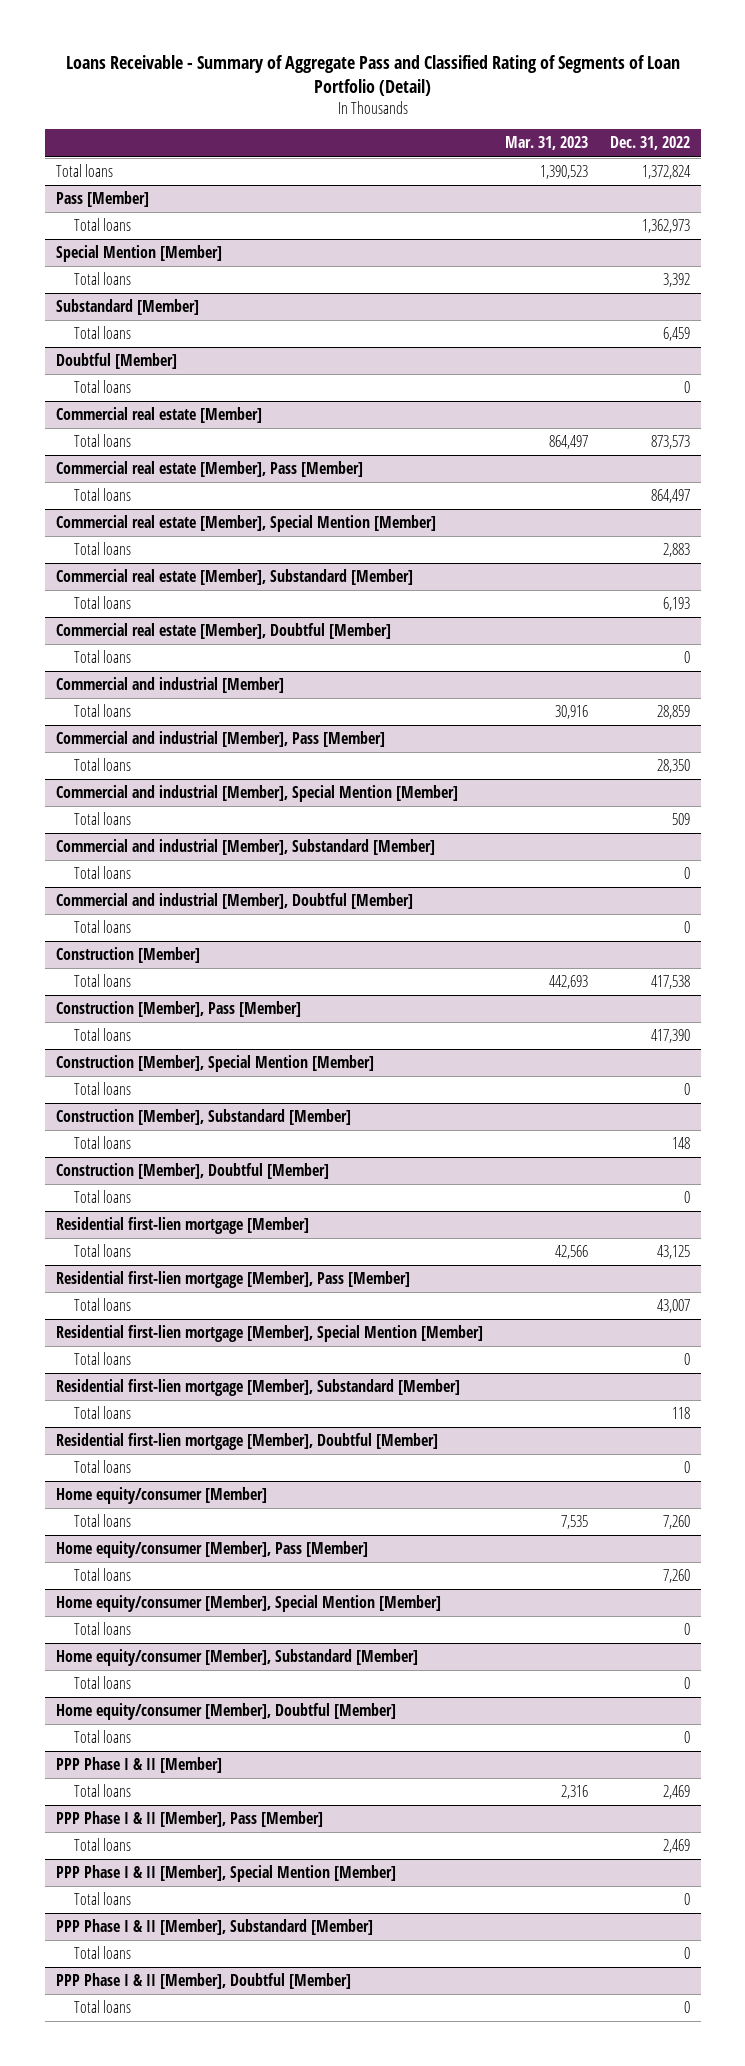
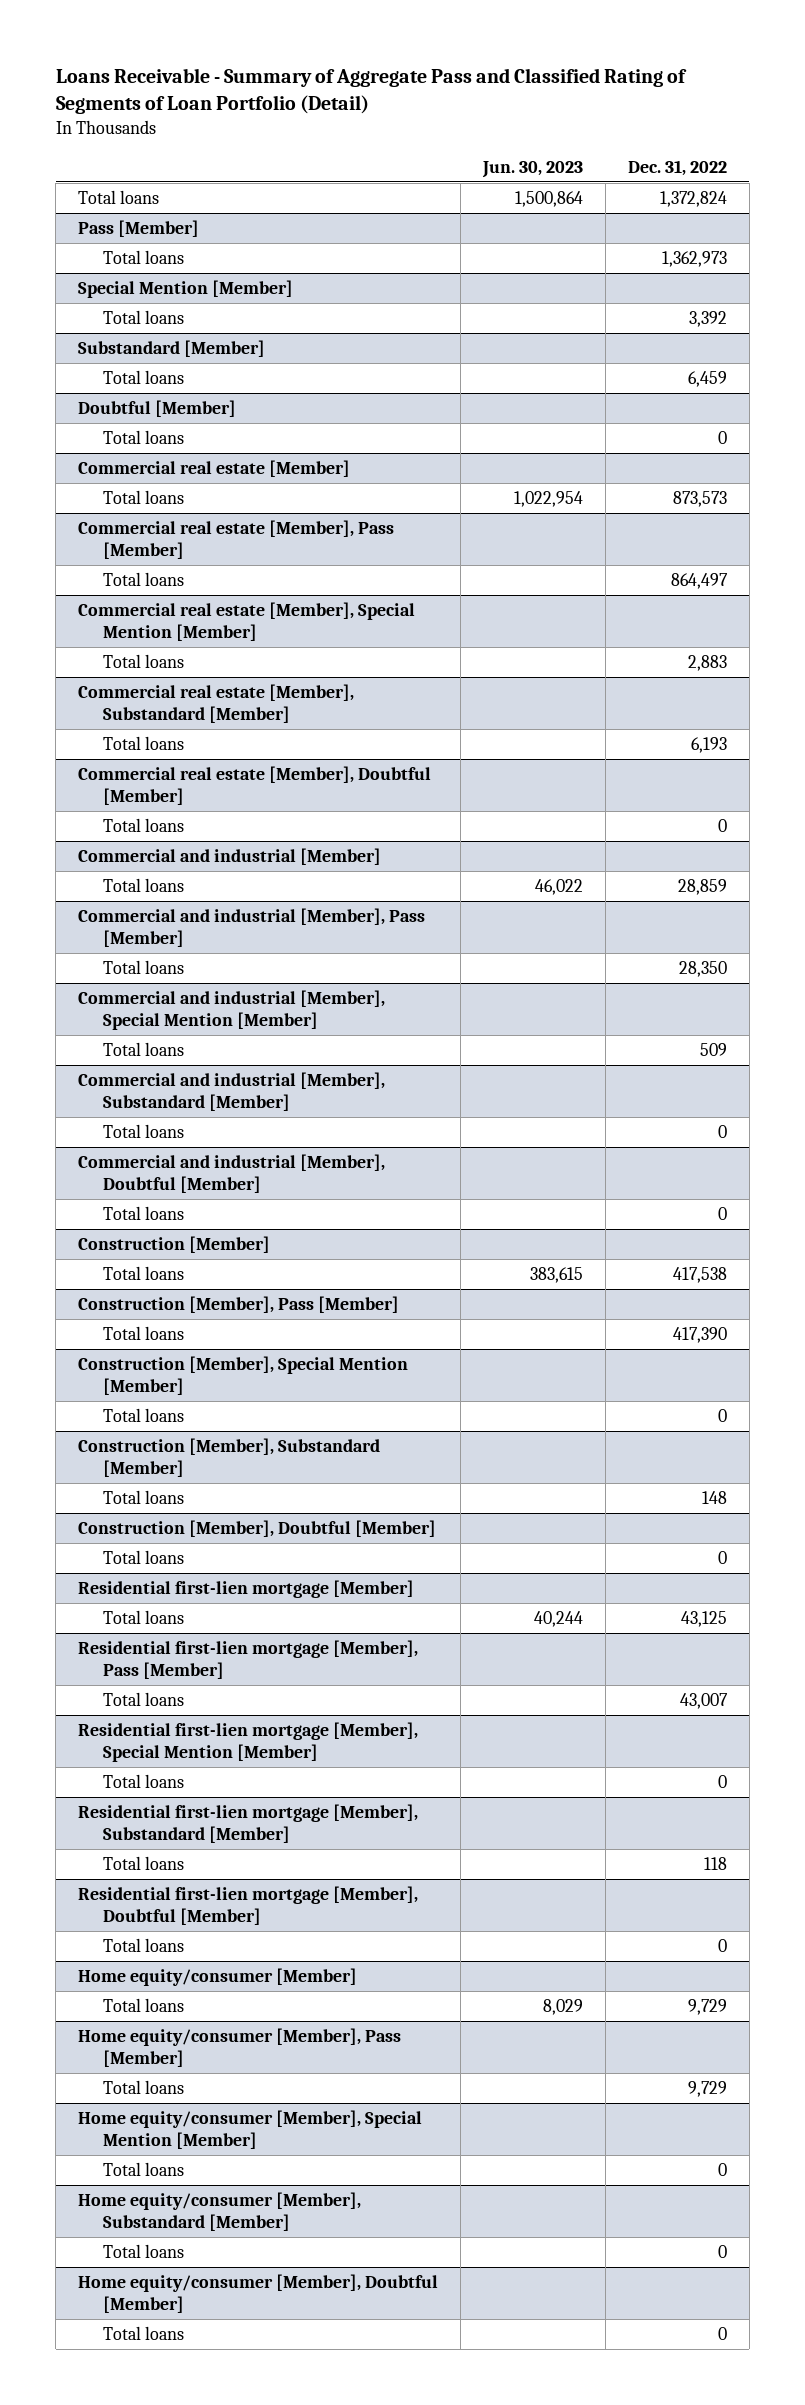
- | Mar. 31, 2023 | Dec. 31, 2022
+ | Jun. 30, 2023 | Dec. 31, 2022
@ Home equity/consumer [Member]
- Total loans | 7,535 | 7,260
+ Total loans | 8,029 | 9,729
@ Home equity/consumer [Member], Pass [Member]
- Total loans | | 7,260
+ Total loans | | 9,729
- PPP Phase I & II [Member]
- Total loans | 2,316 | 2,469
- PPP Phase I & II [Member], Pass [Member]
- Total loans | | 2,469
- PPP Phase I & II [Member], Special Mention [Member]
- Total loans | | 0
- PPP Phase I & II [Member], Substandard [Member]
- Total loans | | 0
- PPP Phase I & II [Member], Doubtful [Member]
- Total loans | | 0

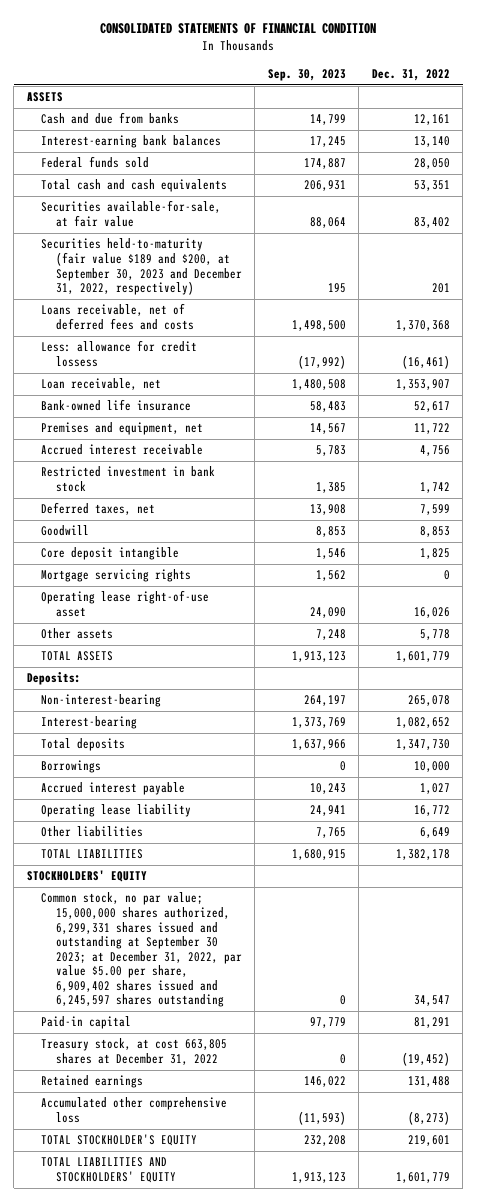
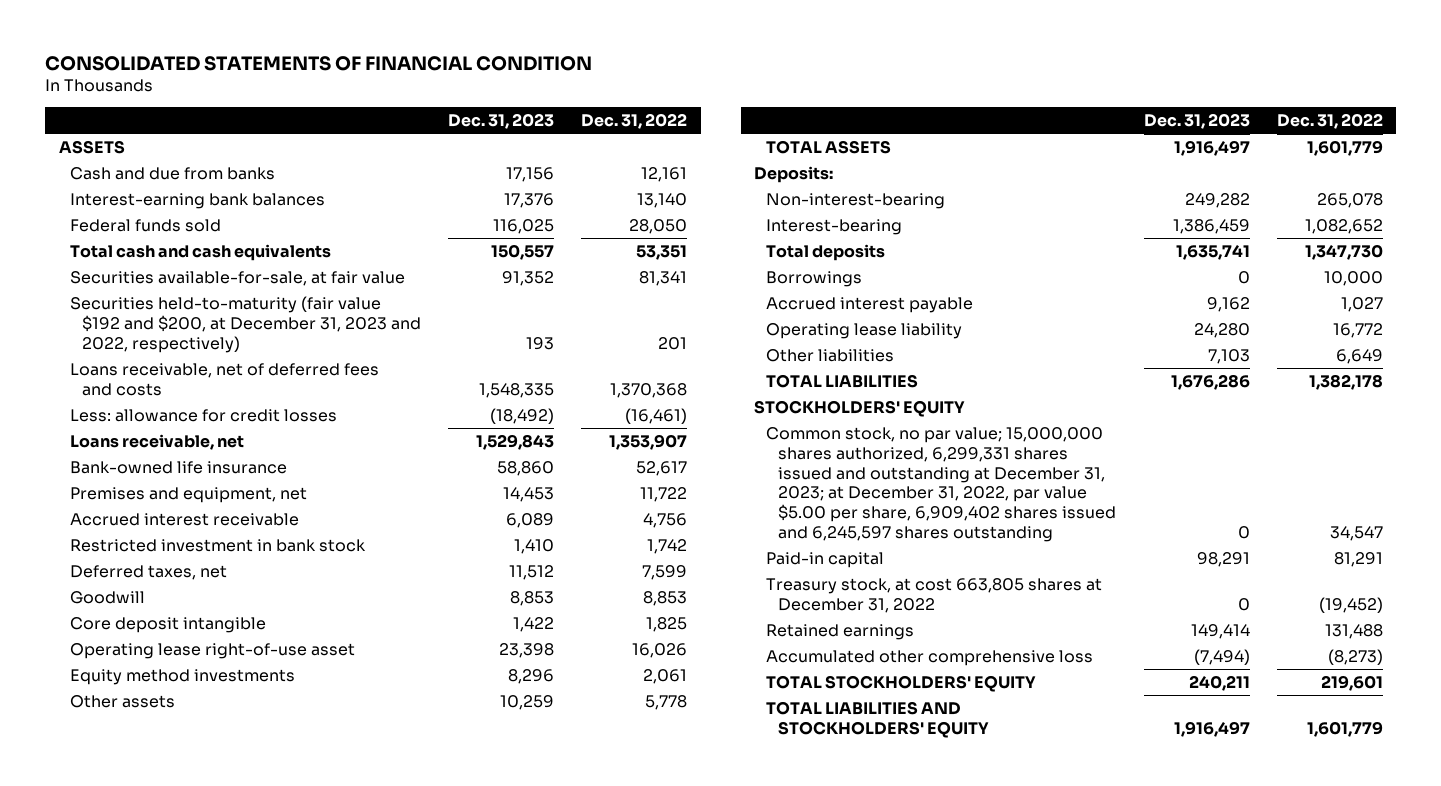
- | Sep. 30, 2023 | Dec. 31, 2022
+ | Dec. 31, 2023 | Dec. 31, 2022
- Securities available-for-sale, at fair value | 88,064 | 83,402
- Securities held-to-maturity (fair value $189 and $200, at September 30, 2023 and December 31, 2022, respectively) | 195 | 201
+ Securities available-for-sale, at fair value | 91,352 | 81,341
+ Securities held-to-maturity (fair value $192 and $200, at December 31, 2023 and 2022, respectively) | 193 | 201
- Less: allowance for credit lossess | (17,992) | (16,461)
- Loan receivable, net | 1,480,508 | 1,353,907
+ Less: allowance for credit losses | (18,492) | (16,461)
+ Loans receivable, net | 1,529,843 | 1,353,907
- Mortgage servicing rights | 1,562 | 0
+ Equity method investments | 8,296 | 2,061
- Common stock, no par value; 15,000,000 shares authorized, 6,299,331 shares issued and outstanding at September 30 2023; at December 31, 2022, par value $5.00 per share, 6,909,402 shares issued and 6,245,597 shares outstanding | 0 | 34,547
+ Common stock, no par value; 15,000,000 shares authorized, 6,299,331 shares issued and outstanding at December 31, 2023; at December 31, 2022, par value $5.00 per share, 6,909,402 shares issued and 6,245,597 shares outstanding | 0 | 34,547
- TOTAL STOCKHOLDER'S EQUITY | 232,208 | 219,601
+ TOTAL STOCKHOLDERS' EQUITY | 240,211 | 219,601

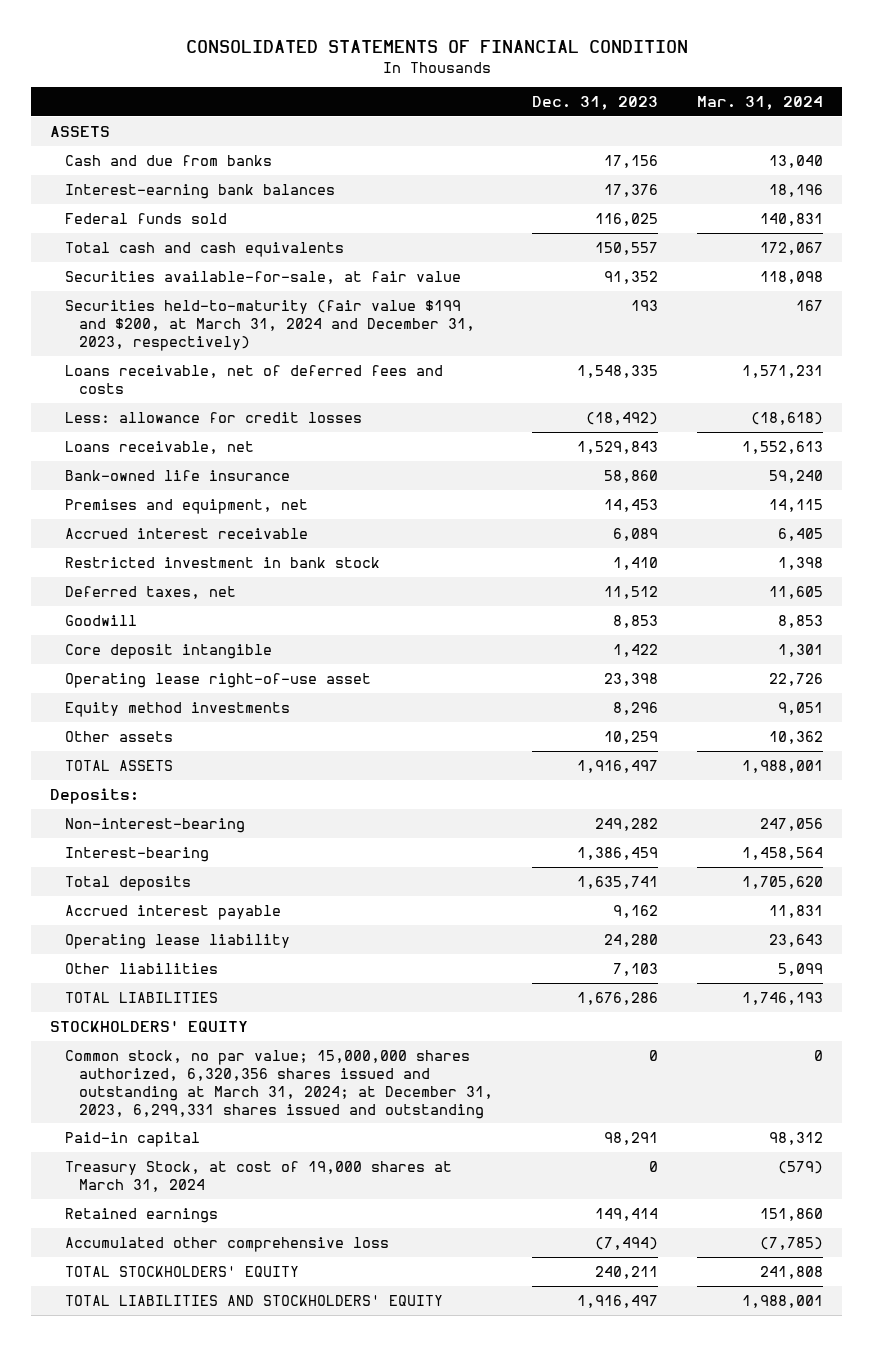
- | Dec. 31, 2023 | Dec. 31, 2022
+ | Dec. 31, 2023 | Mar. 31, 2024
- Securities held-to-maturity (fair value $192 and $200, at December 31, 2023 and 2022, respectively) | 193 | 201
+ Securities held-to-maturity (fair value $199 and $200, at March 31, 2024 and December 31, 2023, respectively) | 193 | 167
- Borrowings | 0 | 10,000
- Common stock, no par value; 15,000,000 shares authorized, 6,299,331 shares issued and outstanding at December 31, 2023; at December 31, 2022, par value $5.00 per share, 6,909,402 shares issued and 6,245,597 shares outstanding | 0 | 34,547
+ Common stock, no par value; 15,000,000 shares authorized, 6,320,356 shares issued and outstanding at March 31, 2024; at December 31, 2023, 6,299,331 shares issued and outstanding | 0 | 0
- Treasury stock, at cost 663,805 shares at December 31, 2022 | 0 | (19,452)
+ Treasury Stock, at cost of 19,000 shares at March 31, 2024 | 0 | (579)

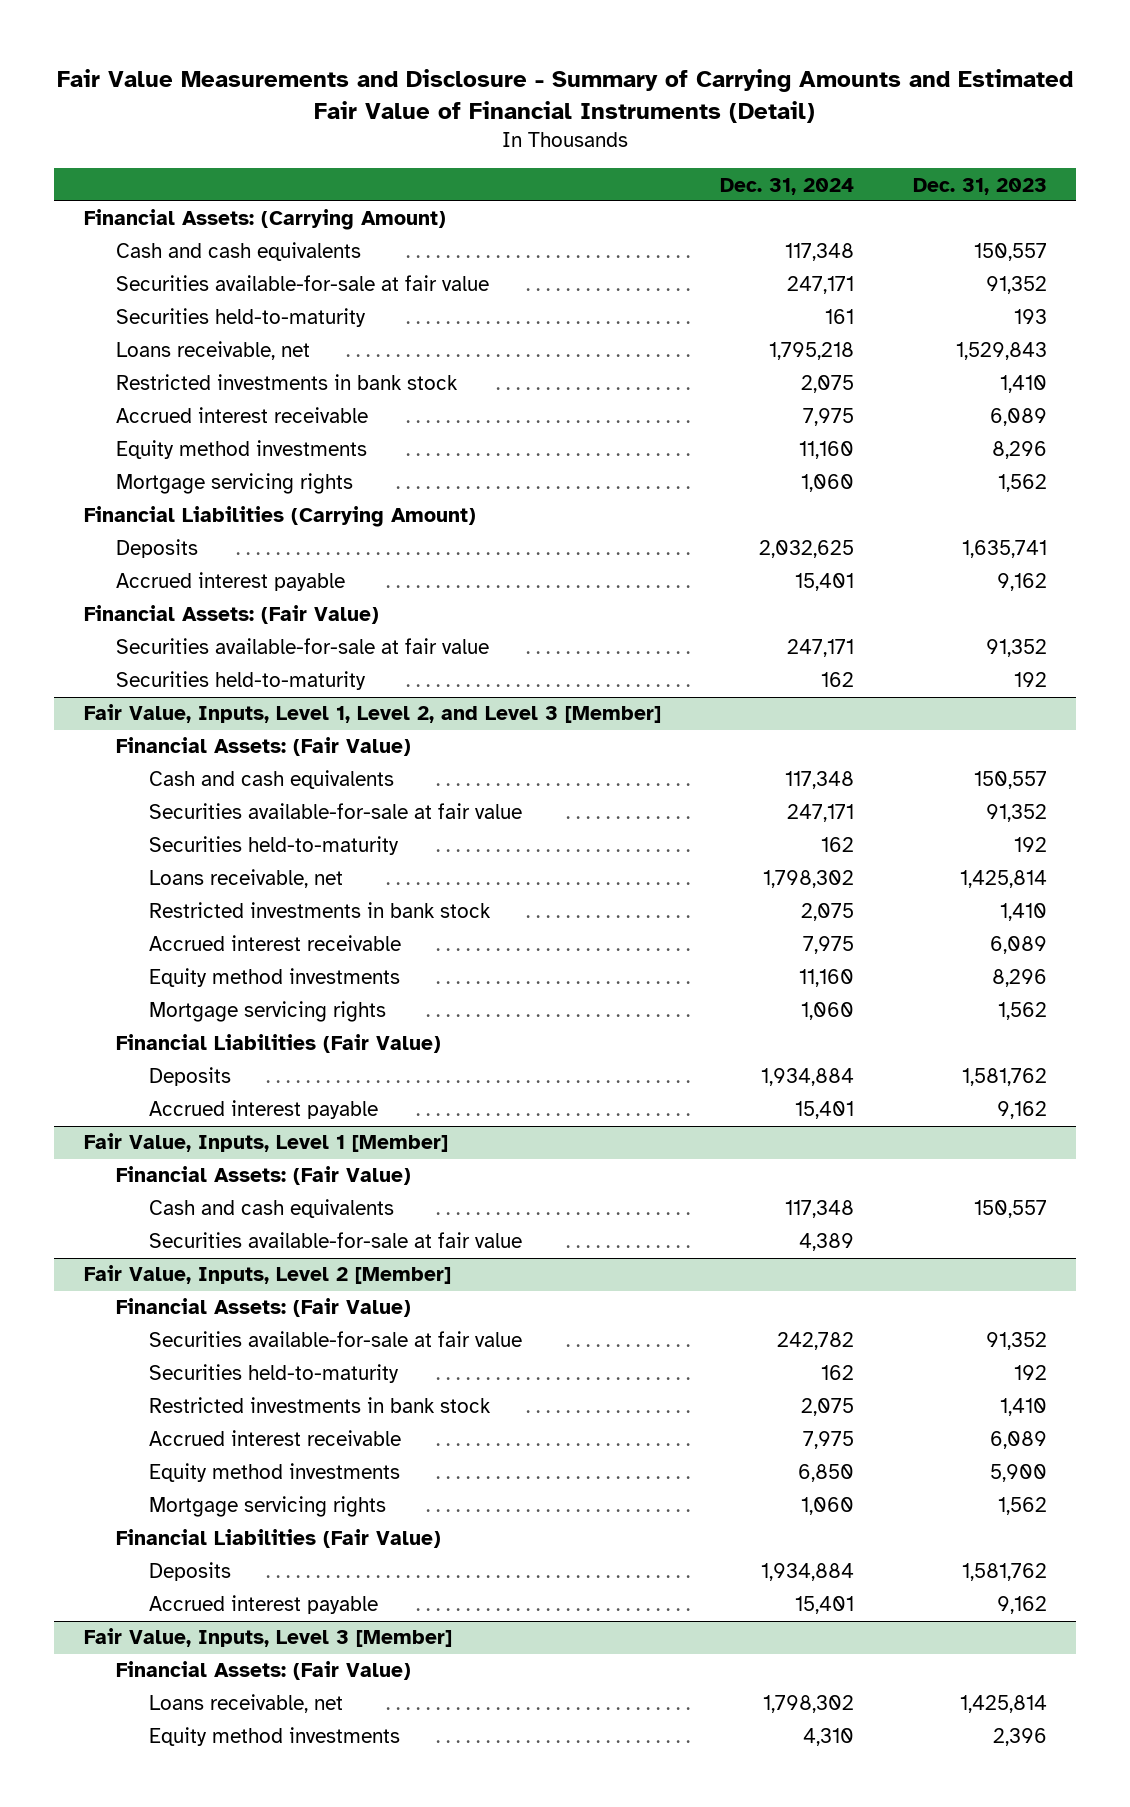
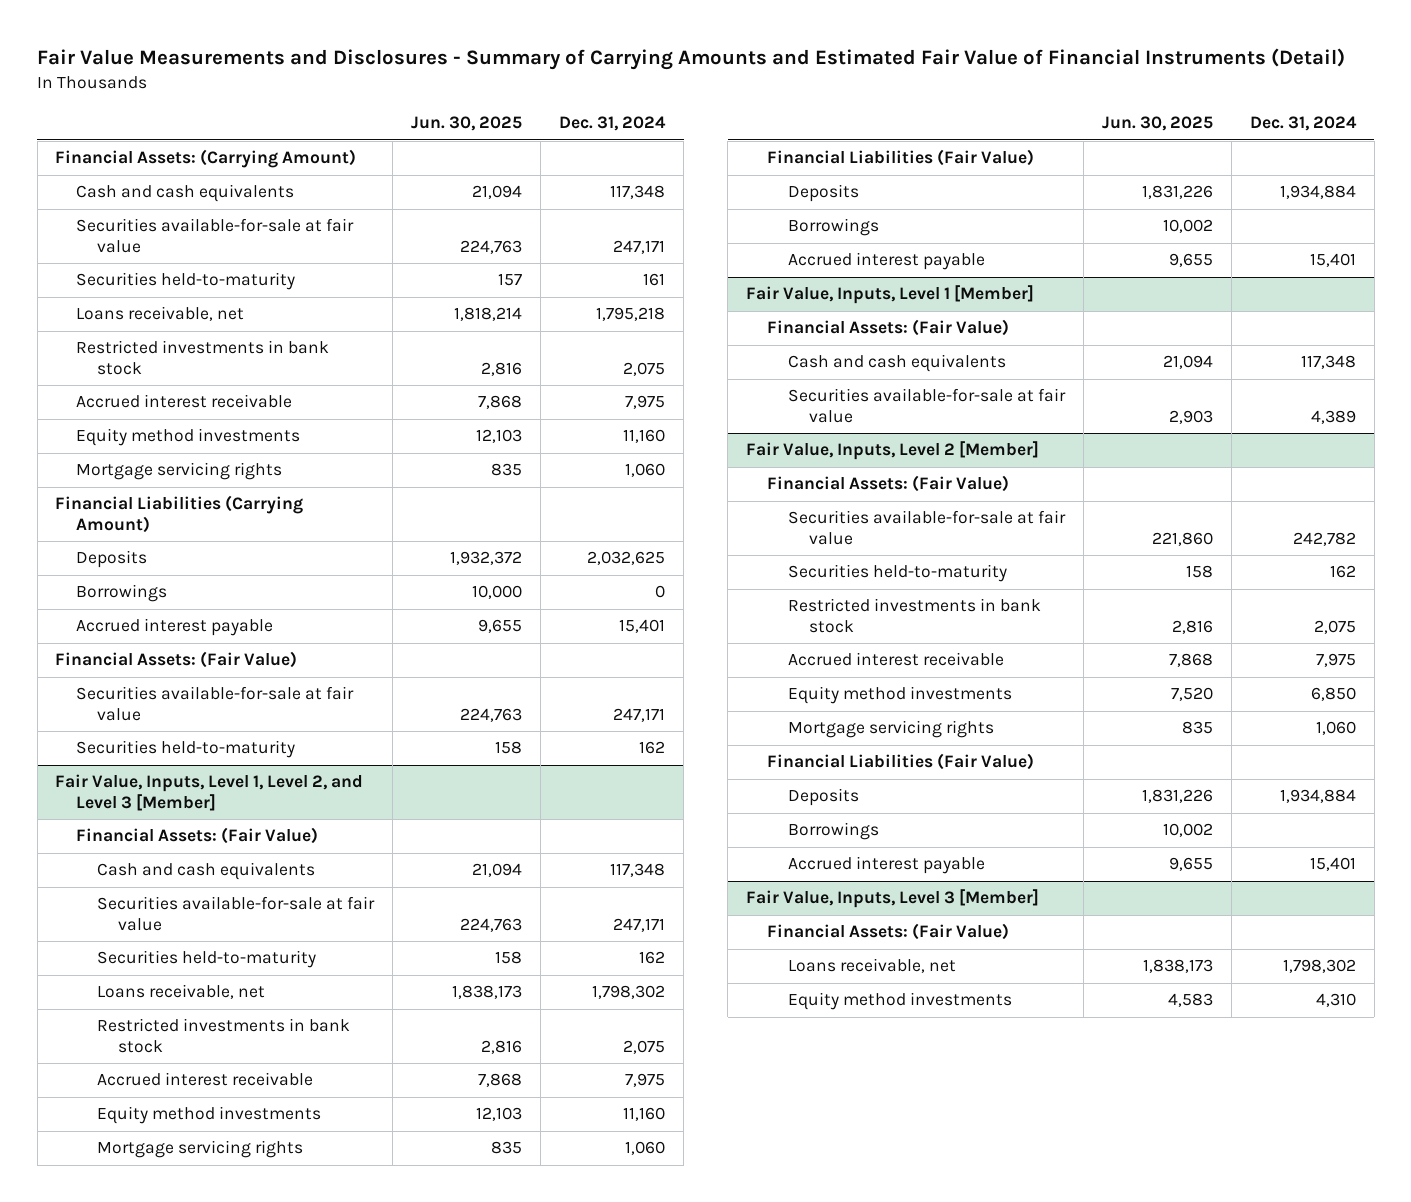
- Fair Value Measurements and Disclosure - Summary of Carrying Amounts and Estimated Fair Value of Financial Instruments (Detail)
+ Fair Value Measurements and Disclosures - Summary of Carrying Amounts and Estimated Fair Value of Financial Instruments (Detail)
- | Dec. 31, 2024 | Dec. 31, 2023
+ | Jun. 30, 2025 | Dec. 31, 2024
+ Borrowings | 10,000 | 0
@ Fair Value, Inputs, Level 1, Level 2, and Level 3 [Member]
+ Borrowings | 10,002 |
@ Fair Value, Inputs, Level 2 [Member]
+ Borrowings | 10,002 |

